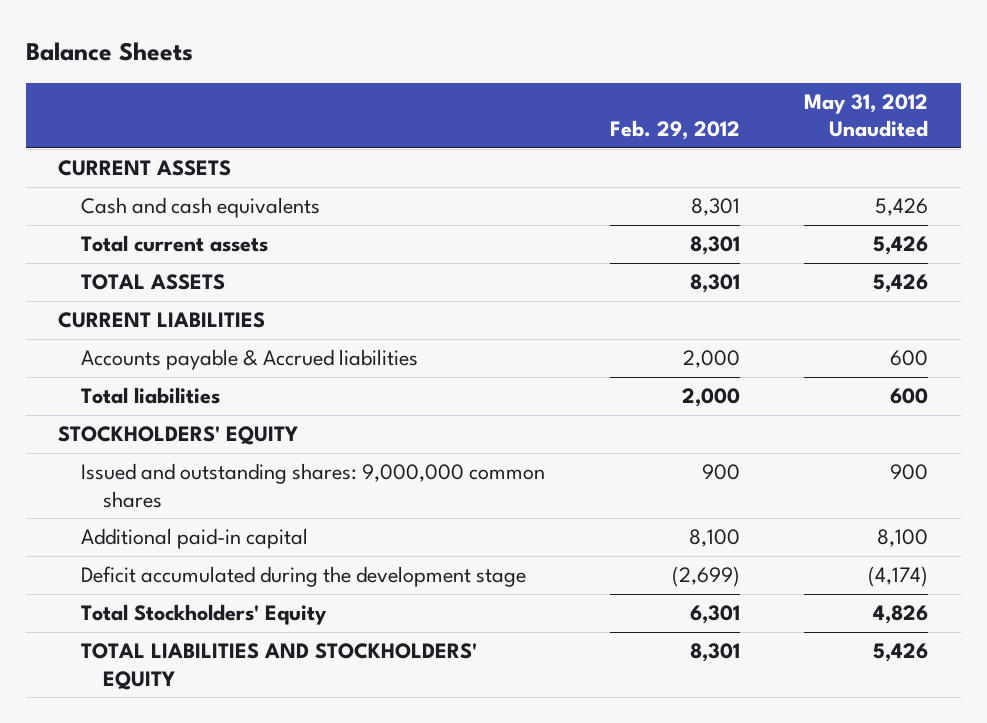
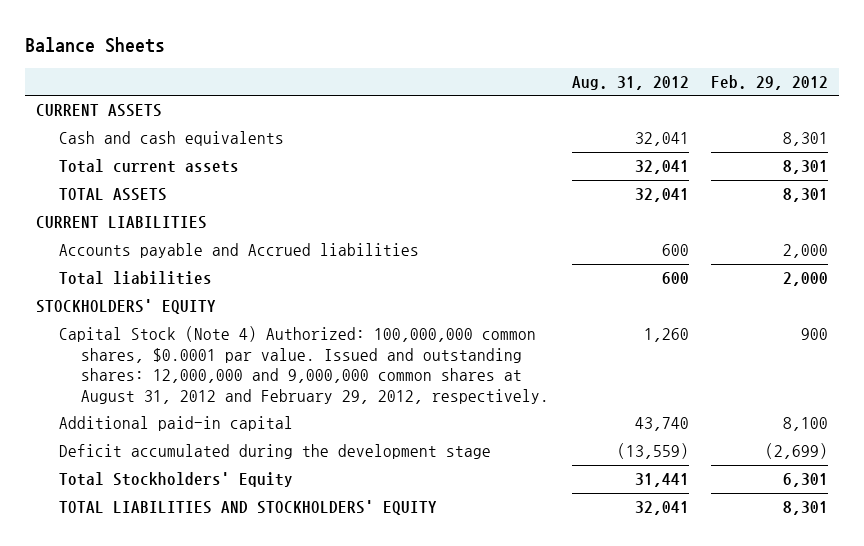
- | Feb. 29, 2012 | May 31, 2012 Unaudited
+ | Aug. 31, 2012 | Feb. 29, 2012
- Accounts payable & Accrued liabilities | 2,000 | 600
+ Accounts payable and Accrued liabilities | 600 | 2,000
- Issued and outstanding shares: 9,000,000 common shares | 900 | 900
+ Capital Stock (Note 4) Authorized: 100,000,000 common shares, $0.0001 par value. Issued and outstanding shares: 12,000,000 and 9,000,000 common shares at August 31, 2012 and February 29, 2012, respectively. | 1,260 | 900

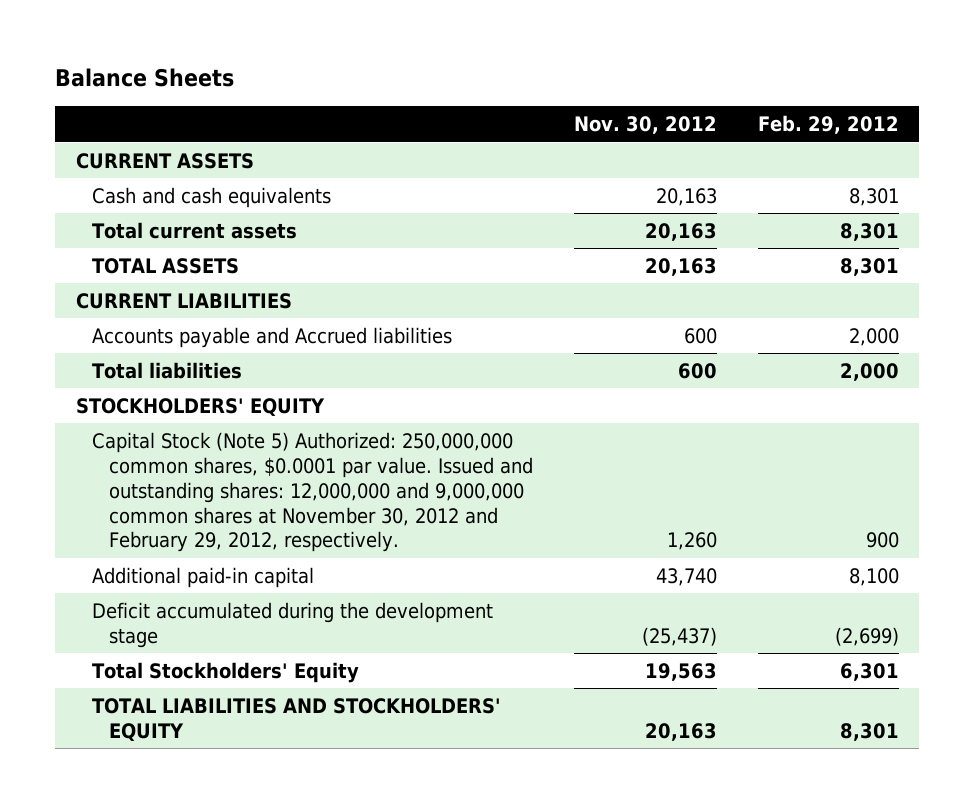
- | Aug. 31, 2012 | Feb. 29, 2012
+ | Nov. 30, 2012 | Feb. 29, 2012
- Capital Stock (Note 4) Authorized: 100,000,000 common shares, $0.0001 par value. Issued and outstanding shares: 12,000,000 and 9,000,000 common shares at August 31, 2012 and February 29, 2012, respectively. | 1,260 | 900
+ Capital Stock (Note 5) Authorized: 250,000,000 common shares, $0.0001 par value. Issued and outstanding shares: 12,000,000 and 9,000,000 common shares at November 30, 2012 and February 29, 2012, respectively. | 1,260 | 900

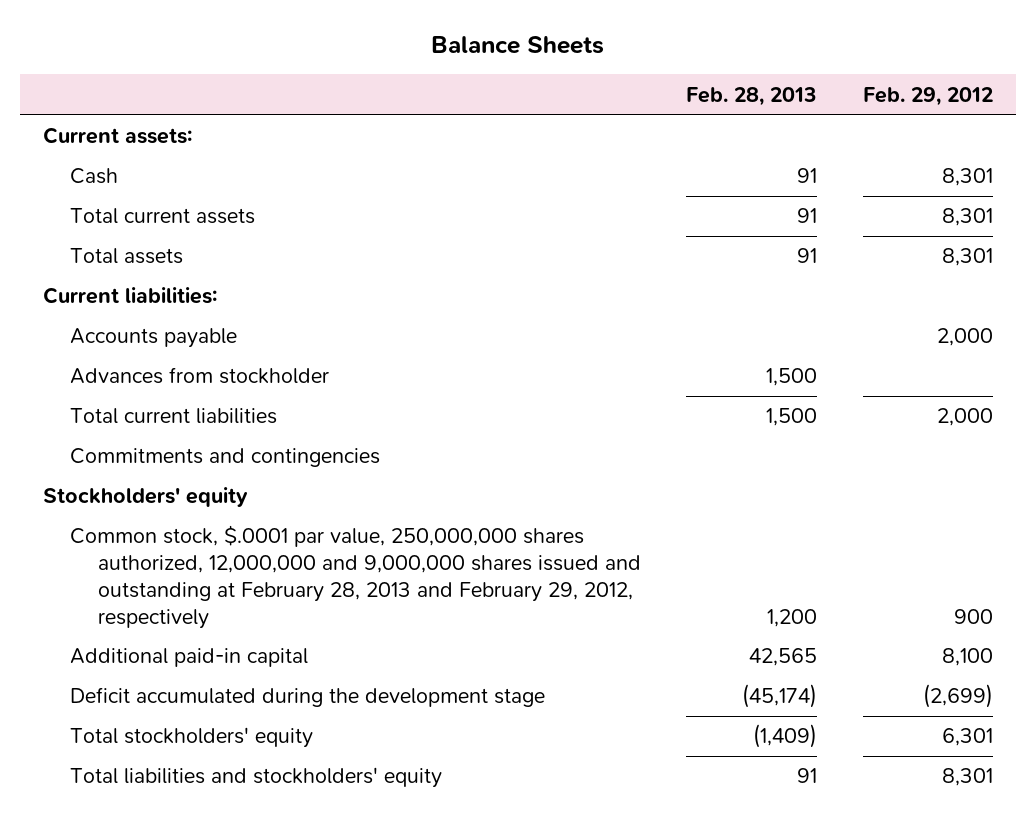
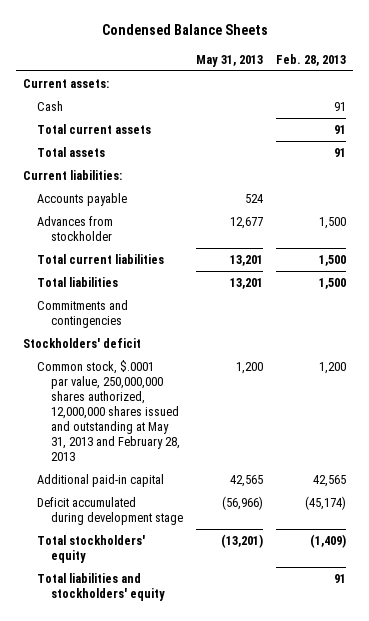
- Balance Sheets
+ Condensed Balance Sheets
- | Feb. 28, 2013 | Feb. 29, 2012
+ | May 31, 2013 | Feb. 28, 2013
+ Total liabilities | 13,201 | 1,500
- Stockholders' equity
- Common stock, $.0001 par value, 250,000,000 shares authorized, 12,000,000 and 9,000,000 shares issued and outstanding at February 28, 2013 and February 29, 2012, respectively | 1,200 | 900
+ Stockholders' deficit
+ Common stock, $.0001 par value, 250,000,000 shares authorized, 12,000,000 shares issued and outstanding at May 31, 2013 and February 28, 2013 | 1,200 | 1,200
- Deficit accumulated during the development stage | (45,174) | (2,699)
+ Deficit accumulated during development stage | (56,966) | (45,174)

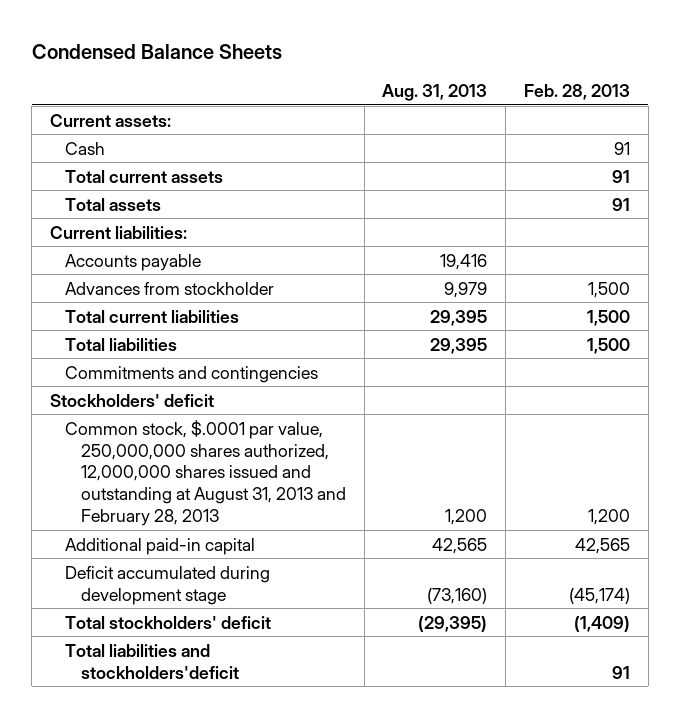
- | May 31, 2013 | Feb. 28, 2013
+ | Aug. 31, 2013 | Feb. 28, 2013
- Common stock, $.0001 par value, 250,000,000 shares authorized, 12,000,000 shares issued and outstanding at May 31, 2013 and February 28, 2013 | 1,200 | 1,200
+ Common stock, $.0001 par value, 250,000,000 shares authorized, 12,000,000 shares issued and outstanding at August 31, 2013 and February 28, 2013 | 1,200 | 1,200
- Total stockholders' equity | (13,201) | (1,409)
- Total liabilities and stockholders' equity | | 91
+ Total stockholders' deficit | (29,395) | (1,409)
+ Total liabilities and stockholders'deficit | | 91

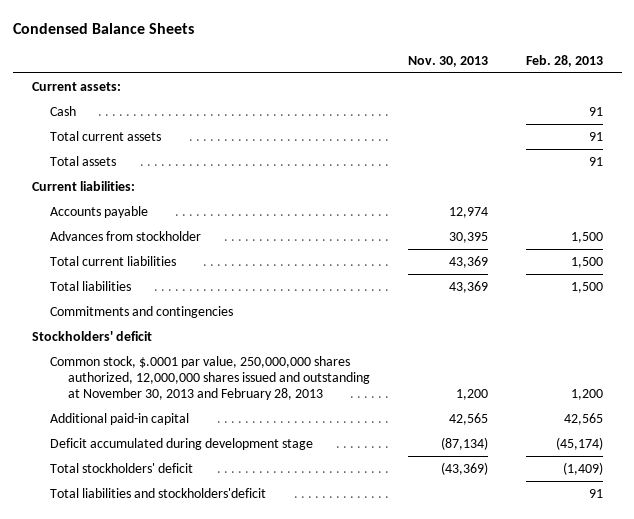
- | Aug. 31, 2013 | Feb. 28, 2013
+ | Nov. 30, 2013 | Feb. 28, 2013
- Common stock, $.0001 par value, 250,000,000 shares authorized, 12,000,000 shares issued and outstanding at August 31, 2013 and February 28, 2013 | 1,200 | 1,200
+ Common stock, $.0001 par value, 250,000,000 shares authorized, 12,000,000 shares issued and outstanding at November 30, 2013 and February 28, 2013 | 1,200 | 1,200

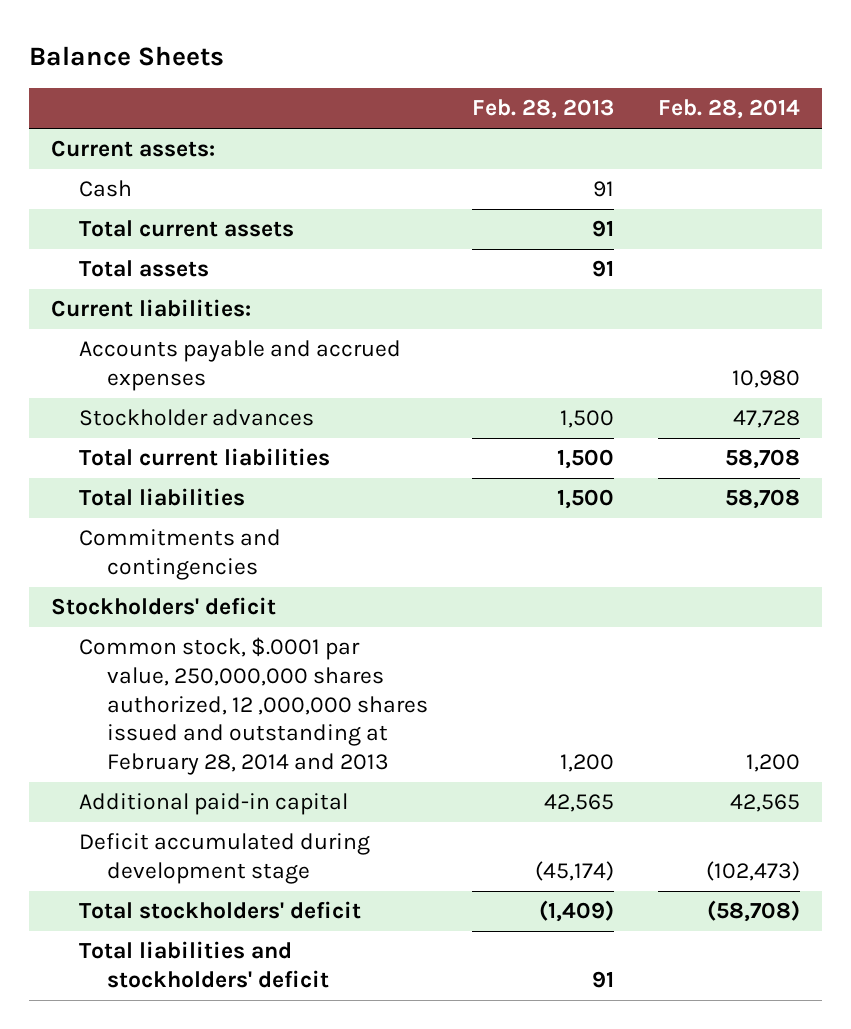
- Condensed Balance Sheets
+ Balance Sheets
- | Nov. 30, 2013 | Feb. 28, 2013
+ | Feb. 28, 2013 | Feb. 28, 2014
- Accounts payable | 12,974 |
- Advances from stockholder | 30,395 | 1,500
+ Accounts payable and accrued expenses | | 10,980
+ Stockholder advances | 1,500 | 47,728
- Common stock, $.0001 par value, 250,000,000 shares authorized, 12,000,000 shares issued and outstanding at November 30, 2013 and February 28, 2013 | 1,200 | 1,200
+ Common stock, $.0001 par value, 250,000,000 shares authorized, 12 ,000,000 shares issued and outstanding at February 28, 2014 and 2013 | 1,200 | 1,200
- Total liabilities and stockholders'deficit | | 91
+ Total liabilities and stockholders' deficit | 91 |

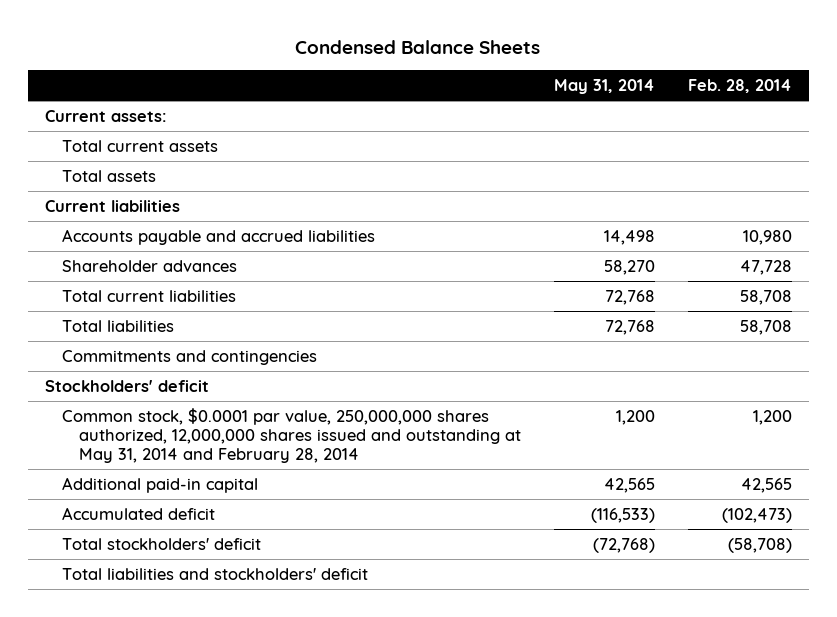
- Balance Sheets
+ Condensed Balance Sheets
- | Feb. 28, 2013 | Feb. 28, 2014
+ | May 31, 2014 | Feb. 28, 2014
- Cash | 91 |
- Current liabilities:
- Accounts payable and accrued expenses | | 10,980
- Stockholder advances | 1,500 | 47,728
+ Current liabilities
+ Accounts payable and accrued liabilities | 14,498 | 10,980
+ Shareholder advances | 58,270 | 47,728
- Common stock, $.0001 par value, 250,000,000 shares authorized, 12 ,000,000 shares issued and outstanding at February 28, 2014 and 2013 | 1,200 | 1,200
+ Common stock, $0.0001 par value, 250,000,000 shares authorized, 12,000,000 shares issued and outstanding at May 31, 2014 and February 28, 2014 | 1,200 | 1,200
- Deficit accumulated during development stage | (45,174) | (102,473)
+ Accumulated deficit | (116,533) | (102,473)

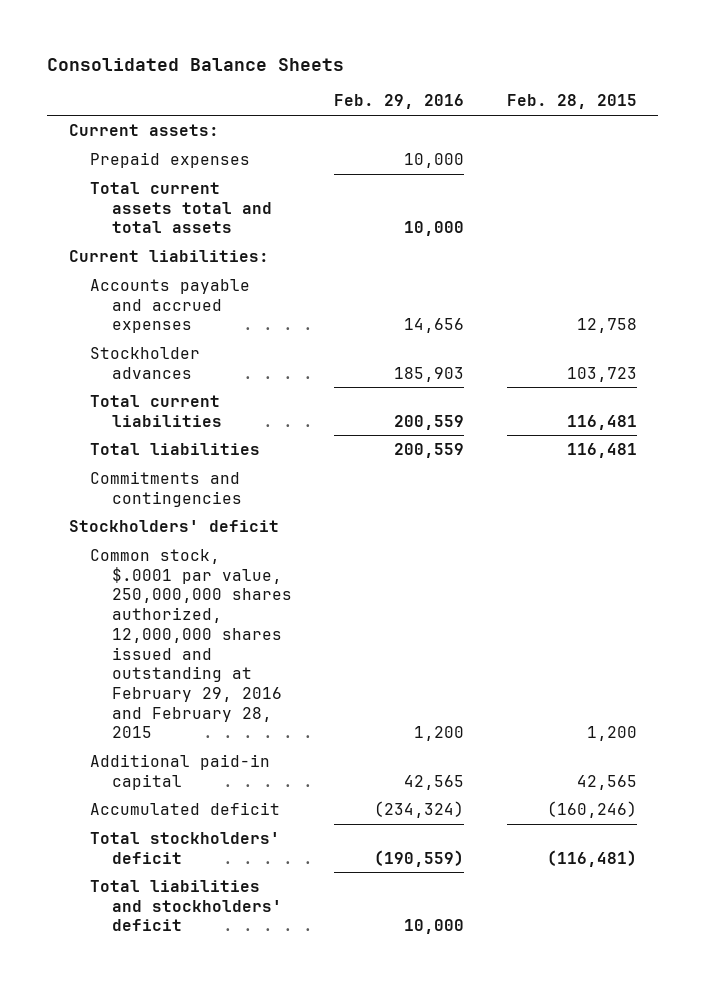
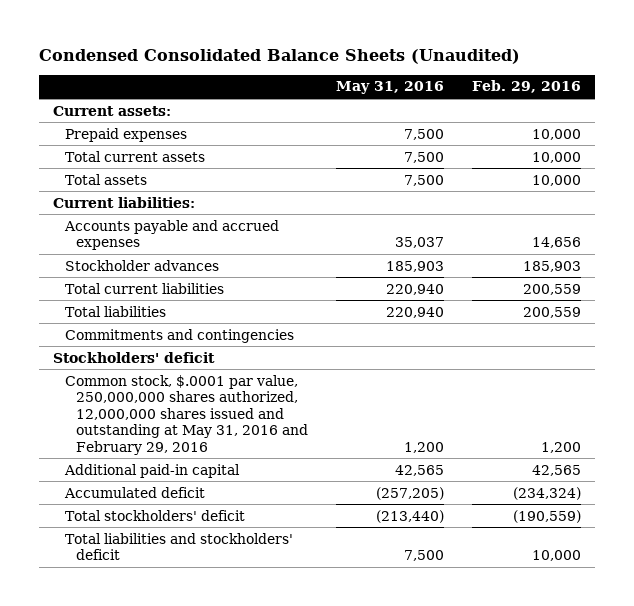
- Consolidated Balance Sheets
+ Condensed Consolidated Balance Sheets (Unaudited)
- | Feb. 29, 2016 | Feb. 28, 2015
+ | May 31, 2016 | Feb. 29, 2016
- Total current assets total and total assets | 10,000 |
+ Total current assets | 7,500 | 10,000
+ Total assets | 7,500 | 10,000
- Common stock, $.0001 par value, 250,000,000 shares authorized, 12,000,000 shares issued and outstanding at February 29, 2016 and February 28, 2015 | 1,200 | 1,200
+ Common stock, $.0001 par value, 250,000,000 shares authorized, 12,000,000 shares issued and outstanding at May 31, 2016 and February 29, 2016 | 1,200 | 1,200

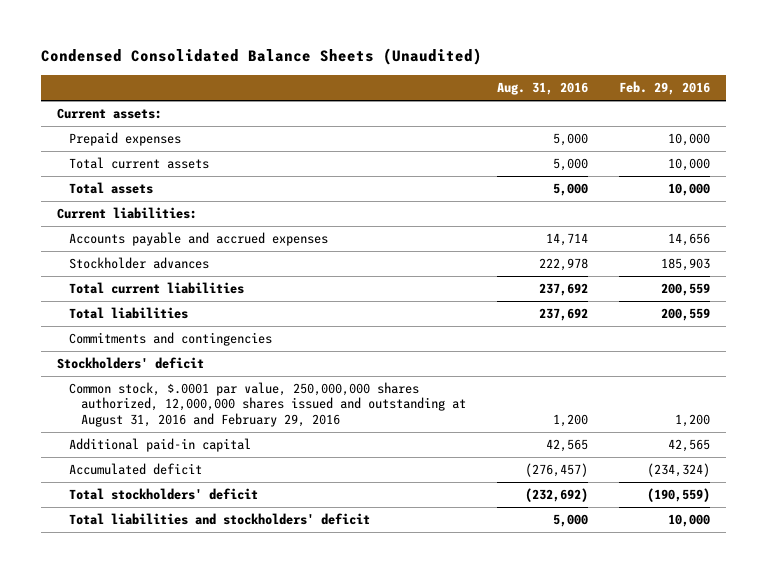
- | May 31, 2016 | Feb. 29, 2016
+ | Aug. 31, 2016 | Feb. 29, 2016
- Common stock, $.0001 par value, 250,000,000 shares authorized, 12,000,000 shares issued and outstanding at May 31, 2016 and February 29, 2016 | 1,200 | 1,200
+ Common stock, $.0001 par value, 250,000,000 shares authorized, 12,000,000 shares issued and outstanding at August 31, 2016 and February 29, 2016 | 1,200 | 1,200

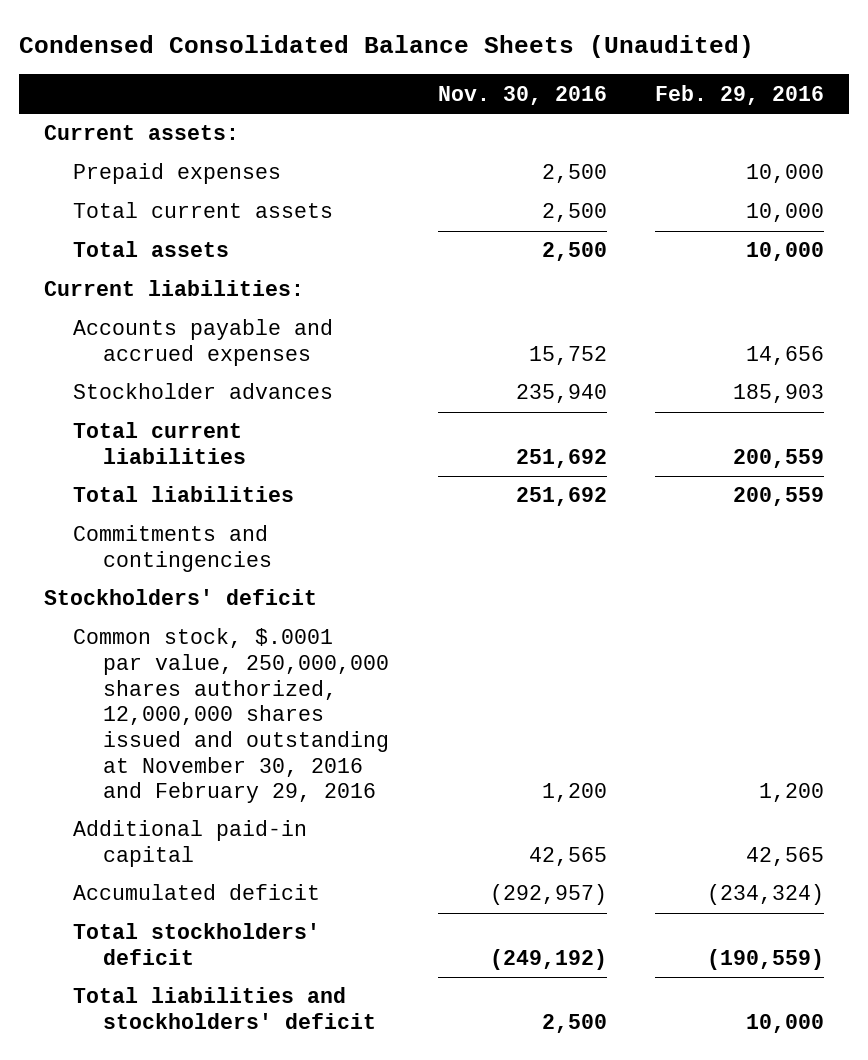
- | Aug. 31, 2016 | Feb. 29, 2016
+ | Nov. 30, 2016 | Feb. 29, 2016
- Common stock, $.0001 par value, 250,000,000 shares authorized, 12,000,000 shares issued and outstanding at August 31, 2016 and February 29, 2016 | 1,200 | 1,200
+ Common stock, $.0001 par value, 250,000,000 shares authorized, 12,000,000 shares issued and outstanding at November 30, 2016 and February 29, 2016 | 1,200 | 1,200

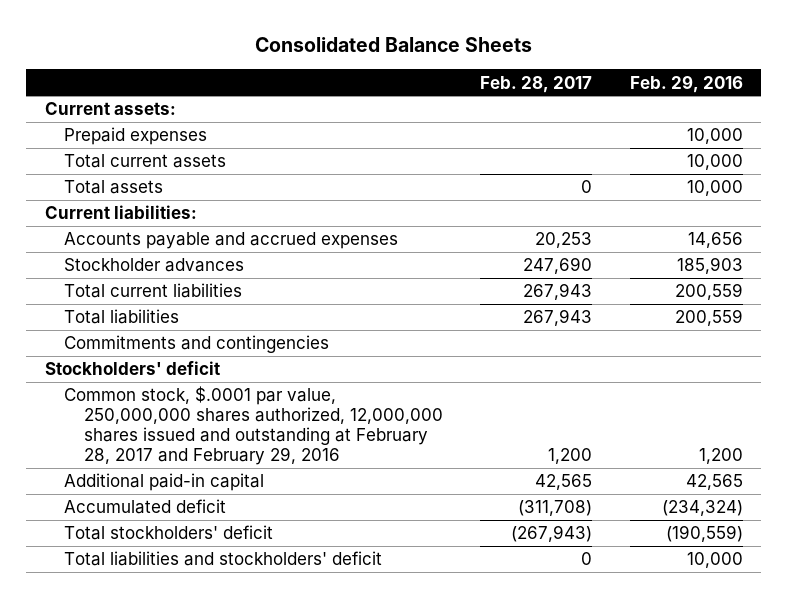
- Condensed Consolidated Balance Sheets (Unaudited)
+ Consolidated Balance Sheets
- | Nov. 30, 2016 | Feb. 29, 2016
+ | Feb. 28, 2017 | Feb. 29, 2016
- Common stock, $.0001 par value, 250,000,000 shares authorized, 12,000,000 shares issued and outstanding at November 30, 2016 and February 29, 2016 | 1,200 | 1,200
+ Common stock, $.0001 par value, 250,000,000 shares authorized, 12,000,000 shares issued and outstanding at February 28, 2017 and February 29, 2016 | 1,200 | 1,200

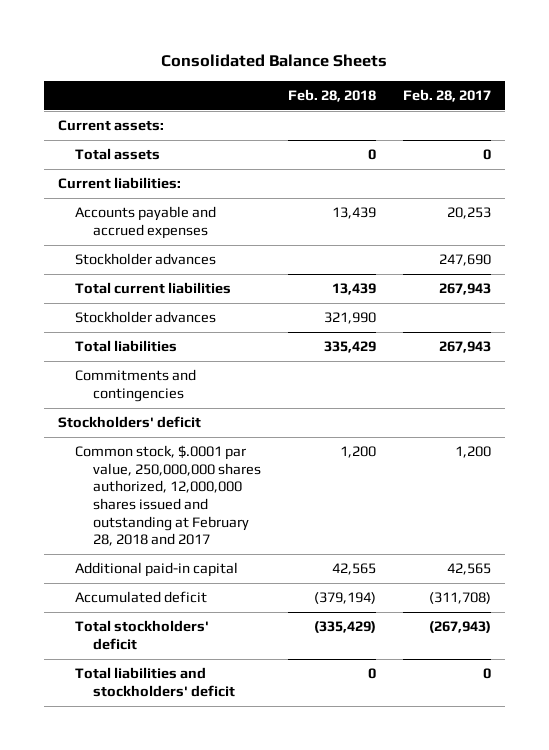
- | Feb. 28, 2017 | Feb. 29, 2016
+ | Feb. 28, 2018 | Feb. 28, 2017
- Prepaid expenses | | 10,000
- Total current assets | | 10,000
+ Stockholder advances | 321,990 |
- Common stock, $.0001 par value, 250,000,000 shares authorized, 12,000,000 shares issued and outstanding at February 28, 2017 and February 29, 2016 | 1,200 | 1,200
+ Common stock, $.0001 par value, 250,000,000 shares authorized, 12,000,000 shares issued and outstanding at February 28, 2018 and 2017 | 1,200 | 1,200

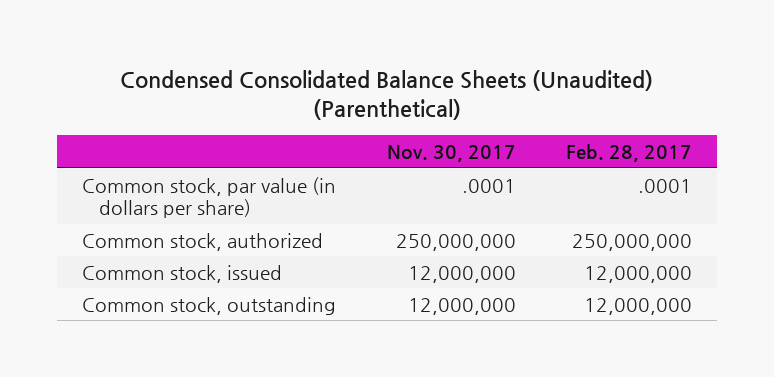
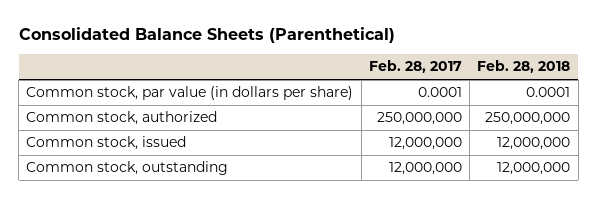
- Condensed Consolidated Balance Sheets (Unaudited) (Parenthetical)
+ Consolidated Balance Sheets (Parenthetical)
- | Nov. 30, 2017 | Feb. 28, 2017
+ | Feb. 28, 2017 | Feb. 28, 2018
- Common stock, par value (in dollars per share) | .0001 | .0001
+ Common stock, par value (in dollars per share) | 0.0001 | 0.0001

